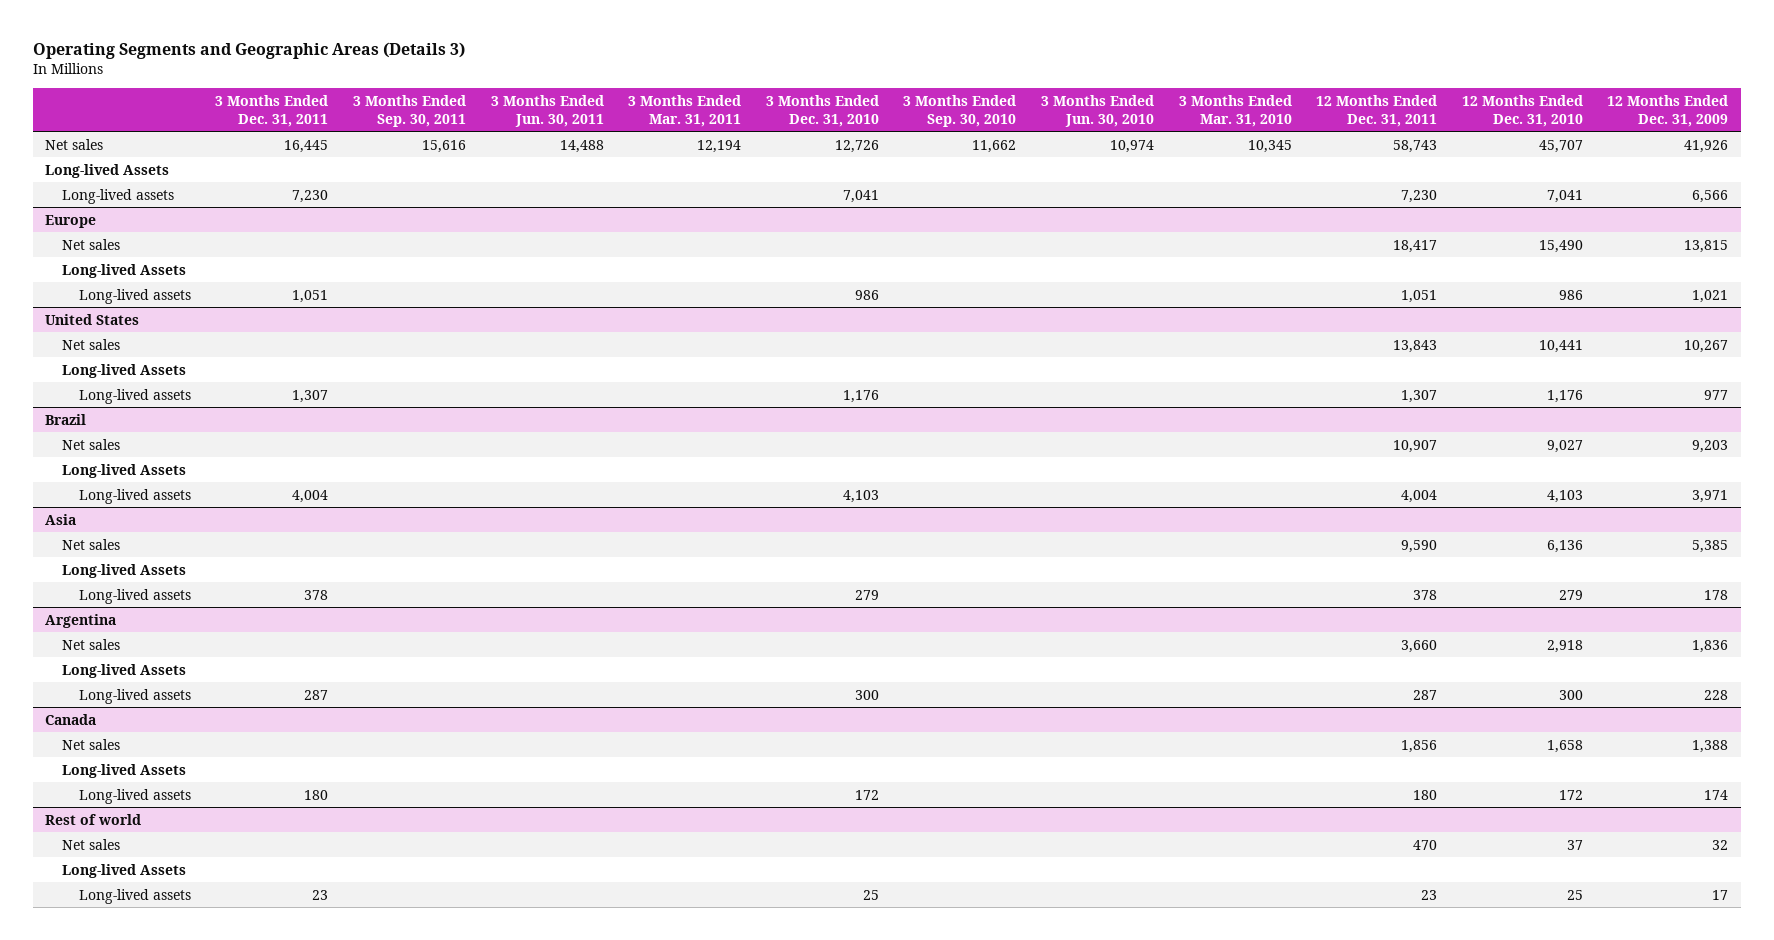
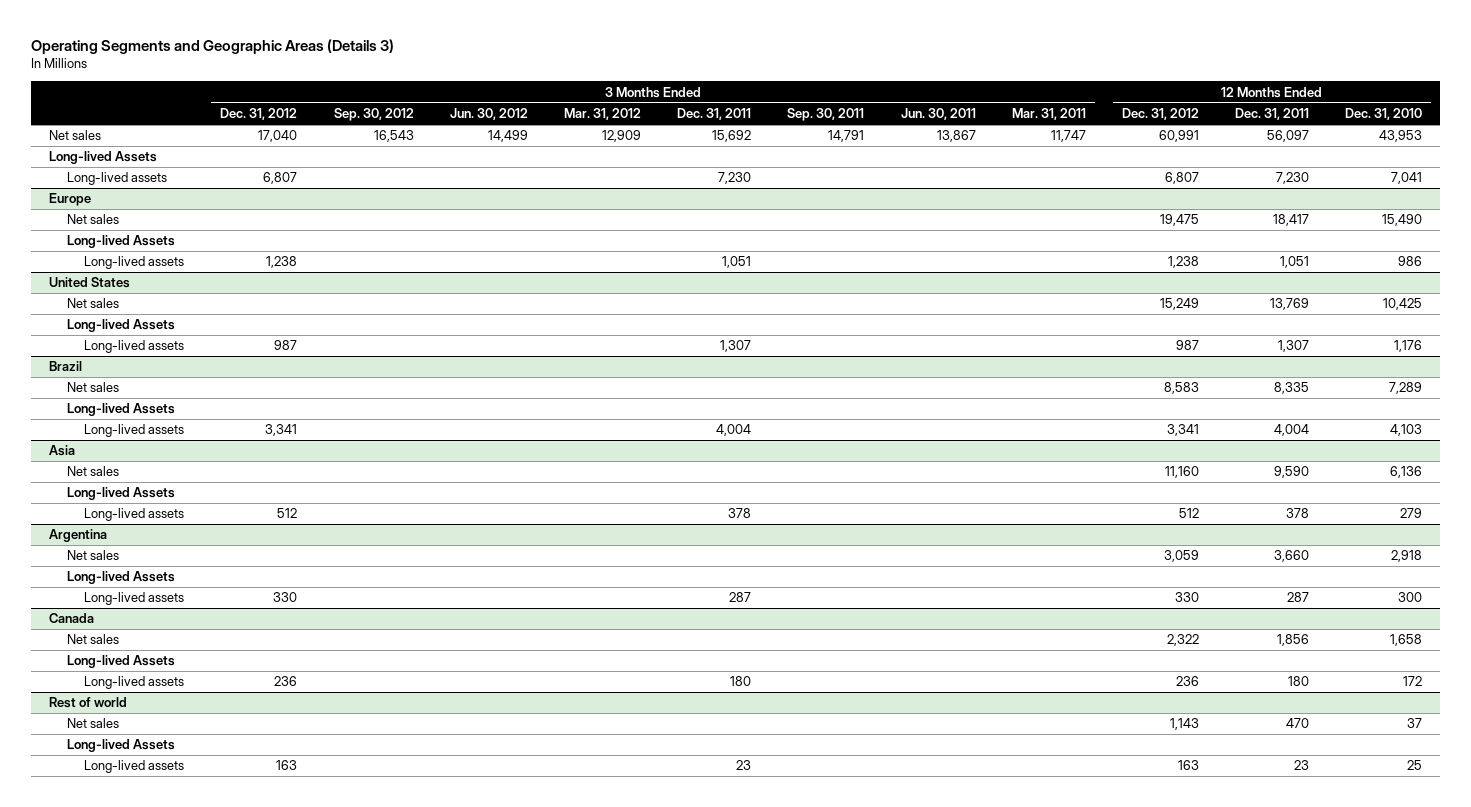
- | 3 Months Ended Dec. 31, 2011 | 3 Months Ended Sep. 30, 2011 | 3 Months Ended Jun. 30, 2011 | 3 Months Ended Mar. 31, 2011 | 3 Months Ended Dec. 31, 2010 | 3 Months Ended Sep. 30, 2010 | 3 Months Ended Jun. 30, 2010 | 3 Months Ended Mar. 31, 2010 | 12 Months Ended Dec. 31, 2011 | 12 Months Ended Dec. 31, 2010 | 12 Months Ended Dec. 31, 2009
+ | 3 Months Ended Dec. 31, 2012 | 3 Months Ended Sep. 30, 2012 | 3 Months Ended Jun. 30, 2012 | 3 Months Ended Mar. 31, 2012 | 3 Months Ended Dec. 31, 2011 | 3 Months Ended Sep. 30, 2011 | 3 Months Ended Jun. 30, 2011 | 3 Months Ended Mar. 31, 2011 | 12 Months Ended Dec. 31, 2012 | 12 Months Ended Dec. 31, 2011 | 12 Months Ended Dec. 31, 2010
- Net sales | 16,445 | 15,616 | 14,488 | 12,194 | 12,726 | 11,662 | 10,974 | 10,345 | 58,743 | 45,707 | 41,926
+ Net sales | 17,040 | 16,543 | 14,499 | 12,909 | 15,692 | 14,791 | 13,867 | 11,747 | 60,991 | 56,097 | 43,953
@ United States
- Net sales | | | | | | | | | 13,843 | 10,441 | 10,267
+ Net sales | | | | | | | | | 15,249 | 13,769 | 10,425
@ Brazil
- Net sales | | | | | | | | | 10,907 | 9,027 | 9,203
+ Net sales | | | | | | | | | 8,583 | 8,335 | 7,289

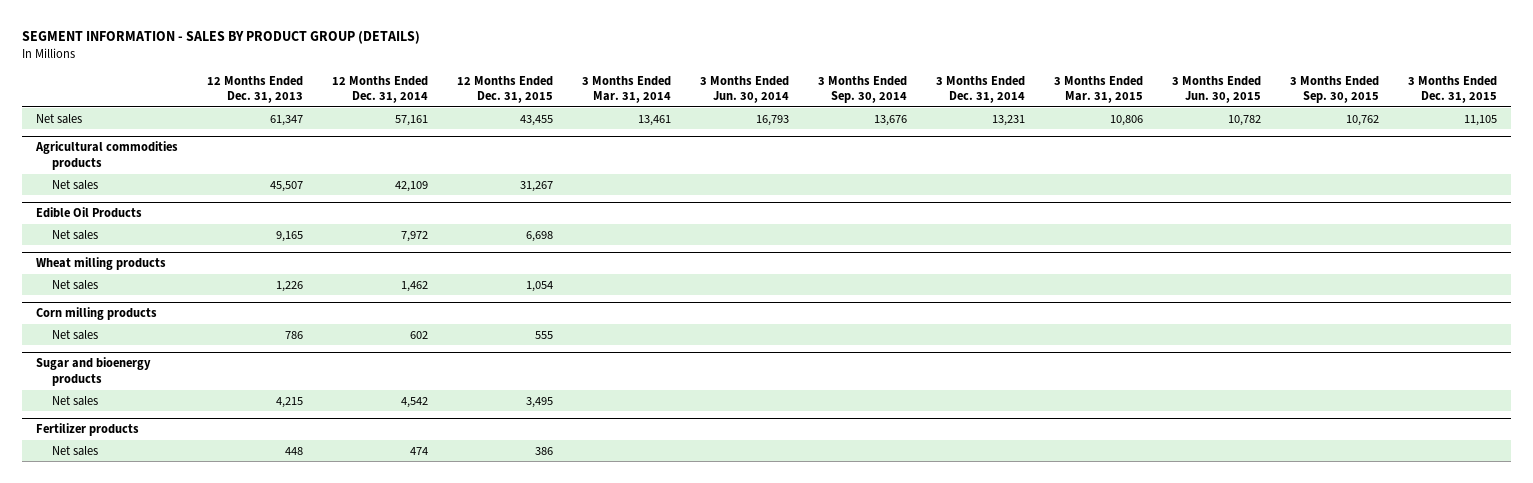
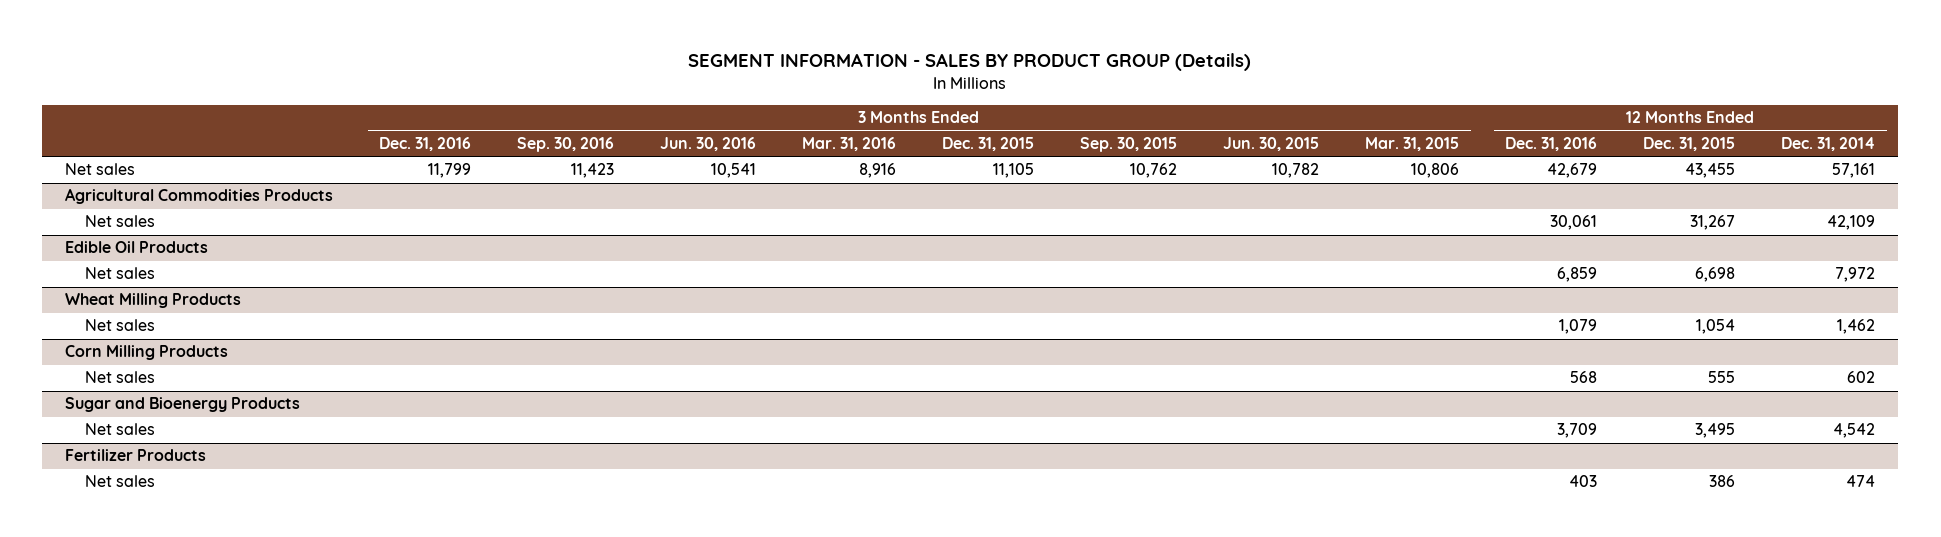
- SEGMENT INFORMATION - SALES BY PRODUCT GROUP (DETAILS)
+ SEGMENT INFORMATION - SALES BY PRODUCT GROUP (Details)
- | 12 Months Ended Dec. 31, 2013 | 12 Months Ended Dec. 31, 2014 | 12 Months Ended Dec. 31, 2015 | 3 Months Ended Mar. 31, 2014 | 3 Months Ended Jun. 30, 2014 | 3 Months Ended Sep. 30, 2014 | 3 Months Ended Dec. 31, 2014 | 3 Months Ended Mar. 31, 2015 | 3 Months Ended Jun. 30, 2015 | 3 Months Ended Sep. 30, 2015 | 3 Months Ended Dec. 31, 2015
+ | 3 Months Ended Dec. 31, 2016 | 3 Months Ended Sep. 30, 2016 | 3 Months Ended Jun. 30, 2016 | 3 Months Ended Mar. 31, 2016 | 3 Months Ended Dec. 31, 2015 | 3 Months Ended Sep. 30, 2015 | 3 Months Ended Jun. 30, 2015 | 3 Months Ended Mar. 31, 2015 | 12 Months Ended Dec. 31, 2016 | 12 Months Ended Dec. 31, 2015 | 12 Months Ended Dec. 31, 2014
- Agricultural commodities products
+ Agricultural Commodities Products
- Wheat milling products
+ Wheat Milling Products
- Corn milling products
+ Corn Milling Products
- Sugar and bioenergy products
+ Sugar and Bioenergy Products
- Fertilizer products
+ Fertilizer Products

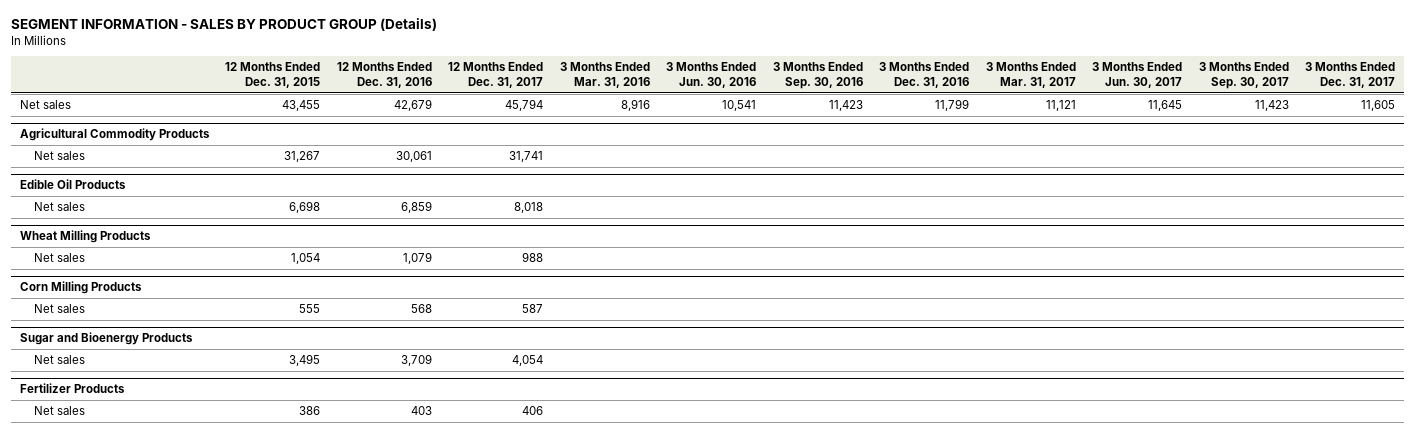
- | 3 Months Ended Dec. 31, 2016 | 3 Months Ended Sep. 30, 2016 | 3 Months Ended Jun. 30, 2016 | 3 Months Ended Mar. 31, 2016 | 3 Months Ended Dec. 31, 2015 | 3 Months Ended Sep. 30, 2015 | 3 Months Ended Jun. 30, 2015 | 3 Months Ended Mar. 31, 2015 | 12 Months Ended Dec. 31, 2016 | 12 Months Ended Dec. 31, 2015 | 12 Months Ended Dec. 31, 2014
+ | 12 Months Ended Dec. 31, 2015 | 12 Months Ended Dec. 31, 2016 | 12 Months Ended Dec. 31, 2017 | 3 Months Ended Mar. 31, 2016 | 3 Months Ended Jun. 30, 2016 | 3 Months Ended Sep. 30, 2016 | 3 Months Ended Dec. 31, 2016 | 3 Months Ended Mar. 31, 2017 | 3 Months Ended Jun. 30, 2017 | 3 Months Ended Sep. 30, 2017 | 3 Months Ended Dec. 31, 2017
- Agricultural Commodities Products
+ Agricultural Commodity Products

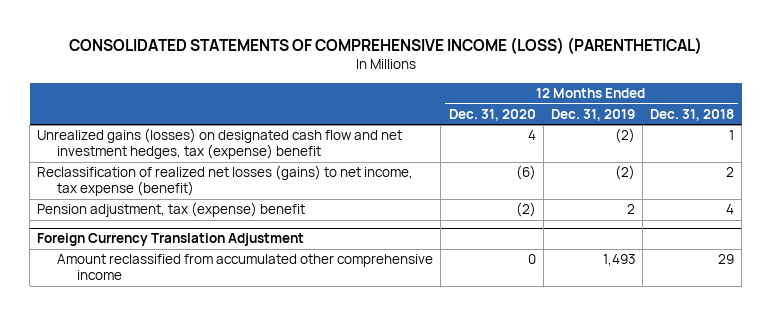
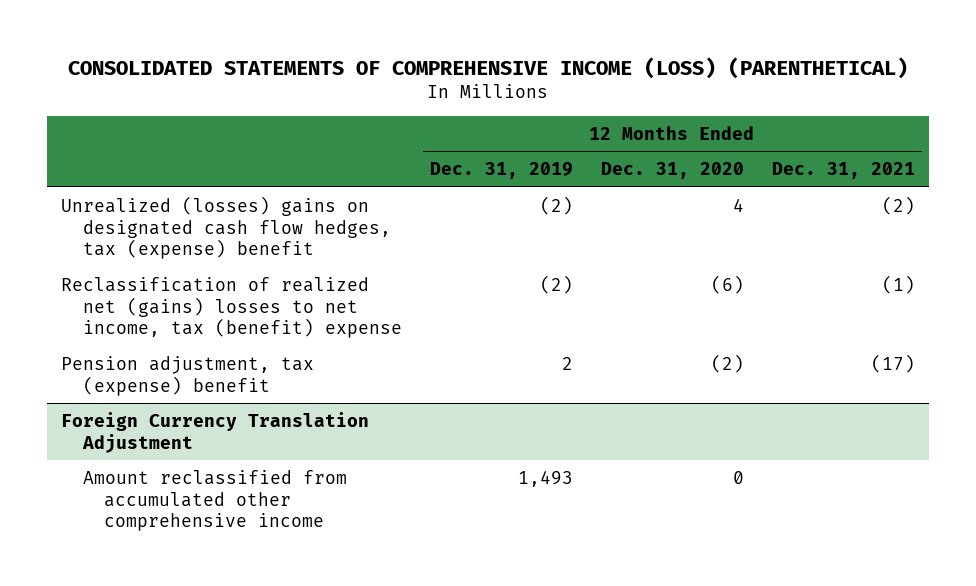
- | 12 Months Ended Dec. 31, 2020 | 12 Months Ended Dec. 31, 2019 | 12 Months Ended Dec. 31, 2018
+ | 12 Months Ended Dec. 31, 2019 | 12 Months Ended Dec. 31, 2020 | 12 Months Ended Dec. 31, 2021
- Unrealized gains (losses) on designated cash flow and net investment hedges, tax (expense) benefit | 4 | (2) | 1
- Reclassification of realized net losses (gains) to net income, tax expense (benefit) | (6) | (2) | 2
+ Unrealized (losses) gains on designated cash flow hedges, tax (expense) benefit | (2) | 4 | (2)
+ Reclassification of realized net (gains) losses to net income, tax (benefit) expense | (2) | (6) | (1)

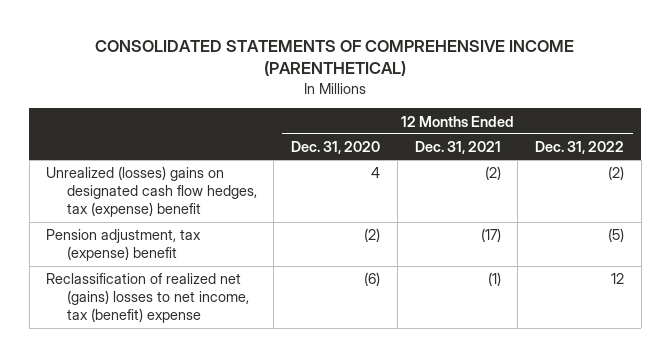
- CONSOLIDATED STATEMENTS OF COMPREHENSIVE INCOME (LOSS) (PARENTHETICAL)
+ CONSOLIDATED STATEMENTS OF COMPREHENSIVE INCOME (PARENTHETICAL)
- | 12 Months Ended Dec. 31, 2019 | 12 Months Ended Dec. 31, 2020 | 12 Months Ended Dec. 31, 2021
+ | 12 Months Ended Dec. 31, 2020 | 12 Months Ended Dec. 31, 2021 | 12 Months Ended Dec. 31, 2022
- Foreign Currency Translation Adjustment
- Amount reclassified from accumulated other comprehensive income | 1,493 | 0 |
moved down: Reclassification of realized net (gains) losses to net income, tax (benefit) expense | (6) | (1) | 12

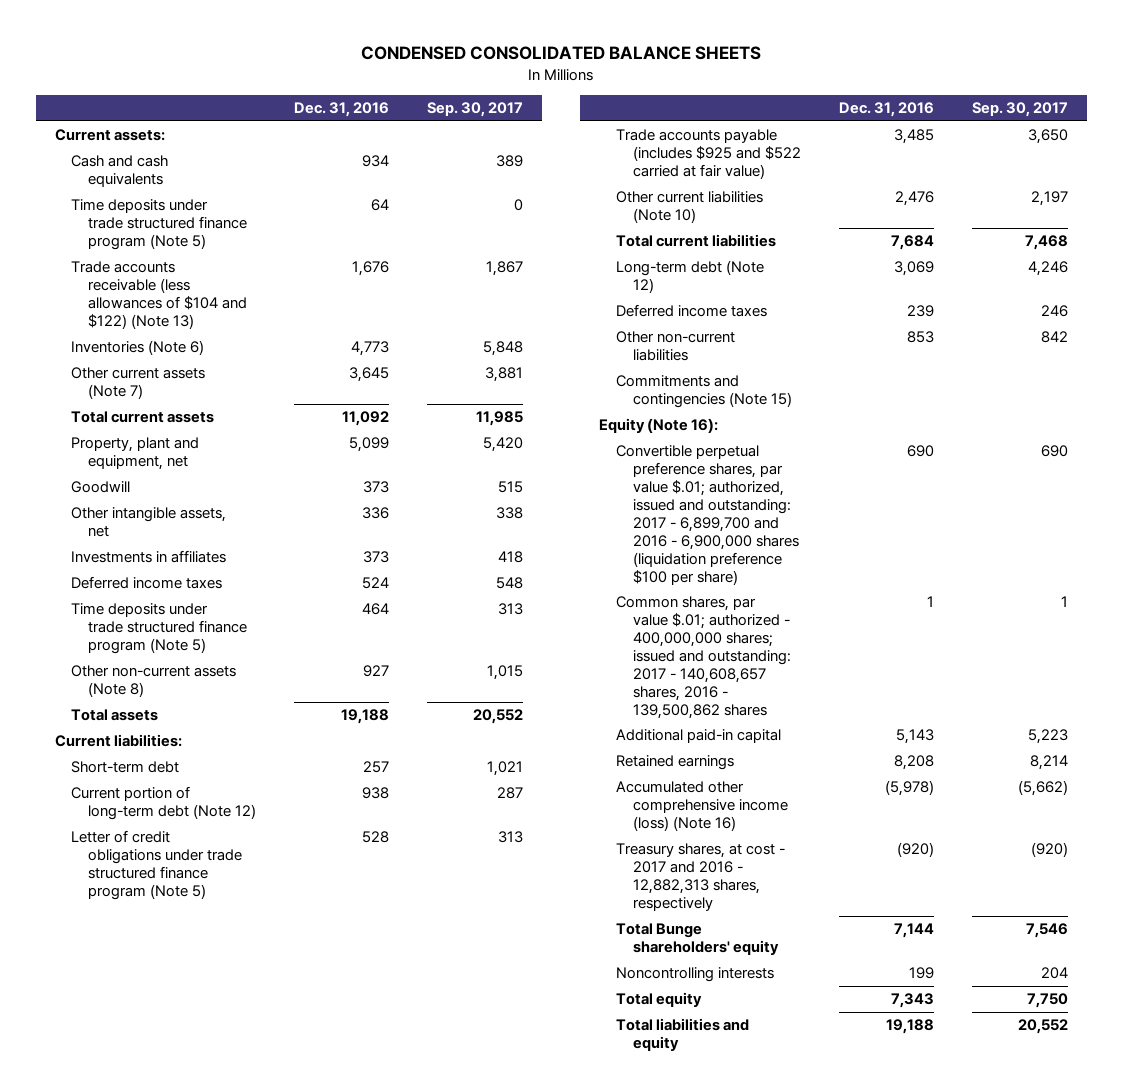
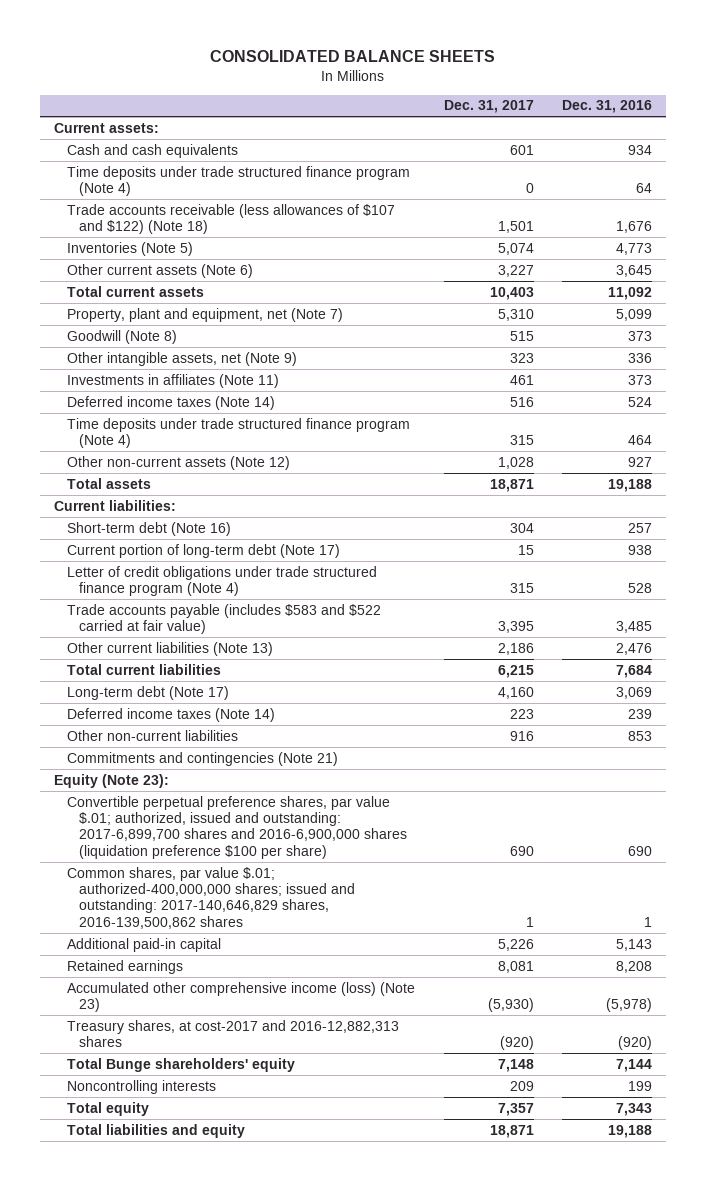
- CONDENSED CONSOLIDATED BALANCE SHEETS
+ CONSOLIDATED BALANCE SHEETS
- | Dec. 31, 2016 | Sep. 30, 2017
+ | Dec. 31, 2017 | Dec. 31, 2016
- Time deposits under trade structured finance program (Note 5) | 64 | 0
- Trade accounts receivable (less allowances of $104 and $122) (Note 13) | 1,676 | 1,867
- Inventories (Note 6) | 4,773 | 5,848
- Other current assets (Note 7) | 3,645 | 3,881
+ Time deposits under trade structured finance program (Note 4) | 0 | 64
+ Trade accounts receivable (less allowances of $107 and $122) (Note 18) | 1,501 | 1,676
+ Inventories (Note 5) | 5,074 | 4,773
+ Other current assets (Note 6) | 3,227 | 3,645
- Property, plant and equipment, net | 5,099 | 5,420
- Goodwill | 373 | 515
- Other intangible assets, net | 336 | 338
- Investments in affiliates | 373 | 418
- Deferred income taxes | 524 | 548
- Time deposits under trade structured finance program (Note 5) | 464 | 313
- Other non-current assets (Note 8) | 927 | 1,015
+ Property, plant and equipment, net (Note 7) | 5,310 | 5,099
+ Goodwill (Note 8) | 515 | 373
+ Other intangible assets, net (Note 9) | 323 | 336
+ Investments in affiliates (Note 11) | 461 | 373
+ Deferred income taxes (Note 14) | 516 | 524
+ Time deposits under trade structured finance program (Note 4) | 315 | 464
+ Other non-current assets (Note 12) | 1,028 | 927
- Short-term debt | 257 | 1,021
- Current portion of long-term debt (Note 12) | 938 | 287
- Letter of credit obligations under trade structured finance program (Note 5) | 528 | 313
- Trade accounts payable (includes $925 and $522 carried at fair value) | 3,485 | 3,650
- Other current liabilities (Note 10) | 2,476 | 2,197
+ Short-term debt (Note 16) | 304 | 257
+ Current portion of long-term debt (Note 17) | 15 | 938
+ Letter of credit obligations under trade structured finance program (Note 4) | 315 | 528
+ Trade accounts payable (includes $583 and $522 carried at fair value) | 3,395 | 3,485
+ Other current liabilities (Note 13) | 2,186 | 2,476
- Long-term debt (Note 12) | 3,069 | 4,246
- Deferred income taxes | 239 | 246
+ Long-term debt (Note 17) | 4,160 | 3,069
+ Deferred income taxes (Note 14) | 223 | 239
- Commitments and contingencies (Note 15)
- Equity (Note 16):
- Convertible perpetual preference shares, par value $.01; authorized, issued and outstanding: 2017 - 6,899,700 and 2016 - 6,900,000 shares (liquidation preference $100 per share) | 690 | 690
- Common shares, par value $.01; authorized - 400,000,000 shares; issued and outstanding: 2017 - 140,608,657 shares, 2016 - 139,500,862 shares | 1 | 1
+ Commitments and contingencies (Note 21)
+ Equity (Note 23):
+ Convertible perpetual preference shares, par value $.01; authorized, issued and outstanding: 2017-6,899,700 shares and 2016-6,900,000 shares (liquidation preference $100 per share) | 690 | 690
+ Common shares, par value $.01; authorized-400,000,000 shares; issued and outstanding: 2017-140,646,829 shares, 2016-139,500,862 shares | 1 | 1
- Accumulated other comprehensive income (loss) (Note 16) | (5,978) | (5,662)
- Treasury shares, at cost - 2017 and 2016 - 12,882,313 shares, respectively | (920) | (920)
+ Accumulated other comprehensive income (loss) (Note 23) | (5,930) | (5,978)
+ Treasury shares, at cost-2017 and 2016-12,882,313 shares | (920) | (920)

